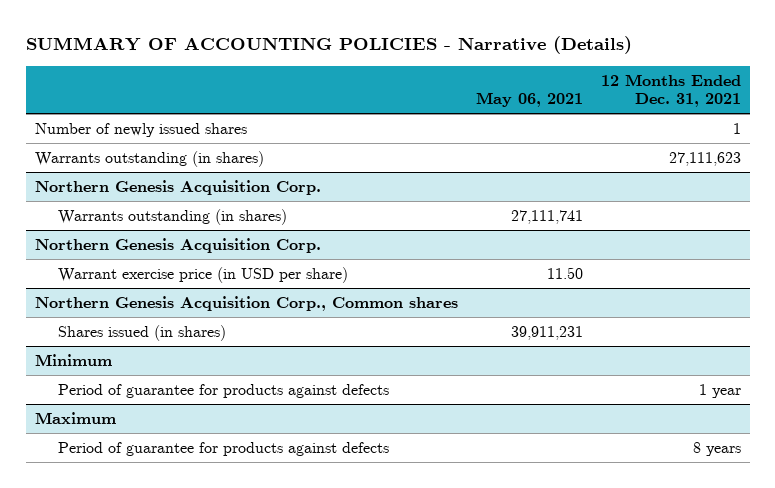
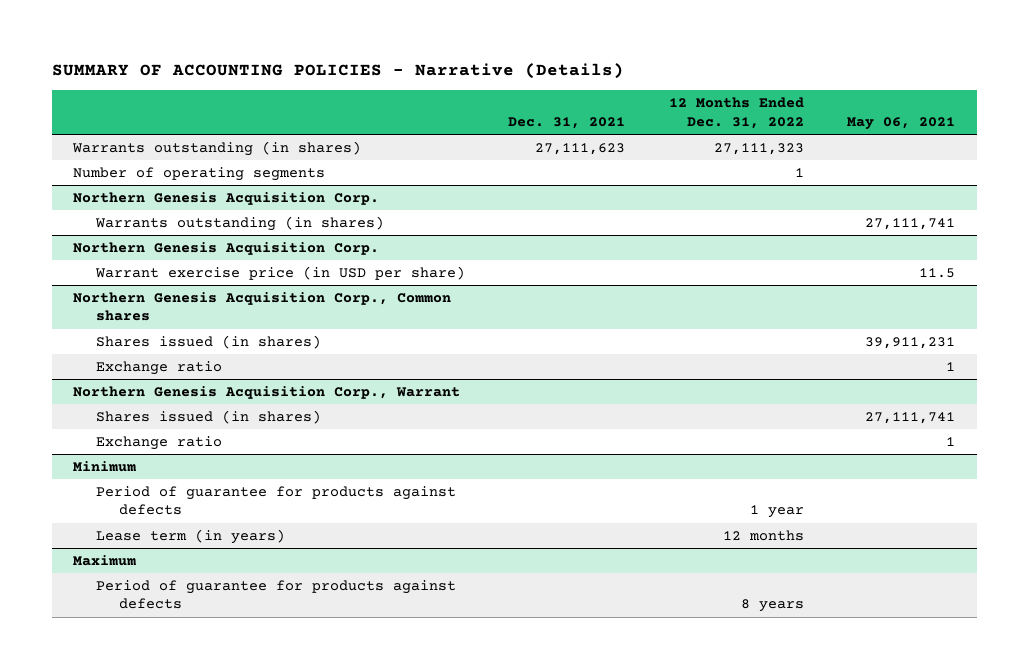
- | May 06, 2021 | 12 Months Ended Dec. 31, 2021
+ | Dec. 31, 2021 | 12 Months Ended Dec. 31, 2022 | May 06, 2021
- Number of newly issued shares | | 1
+ Number of operating segments | | 1 |
@ Northern Genesis Acquisition Corp.
- Warrant exercise price (in USD per share) | 11.50 |
+ Warrant exercise price (in USD per share) | | | 11.5
@ Northern Genesis Acquisition Corp., Common shares
+ Exchange ratio | | | 1
+ Northern Genesis Acquisition Corp., Warrant
+ Shares issued (in shares) | | | 27,111,741
+ Exchange ratio | | | 1
@ Minimum
+ Lease term (in years) | | 12 months |

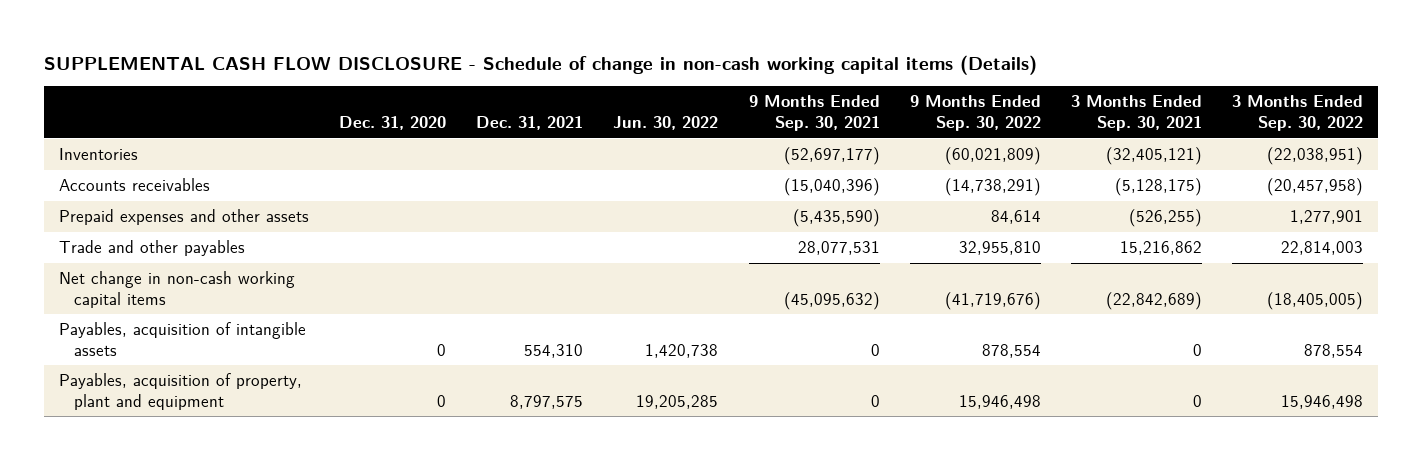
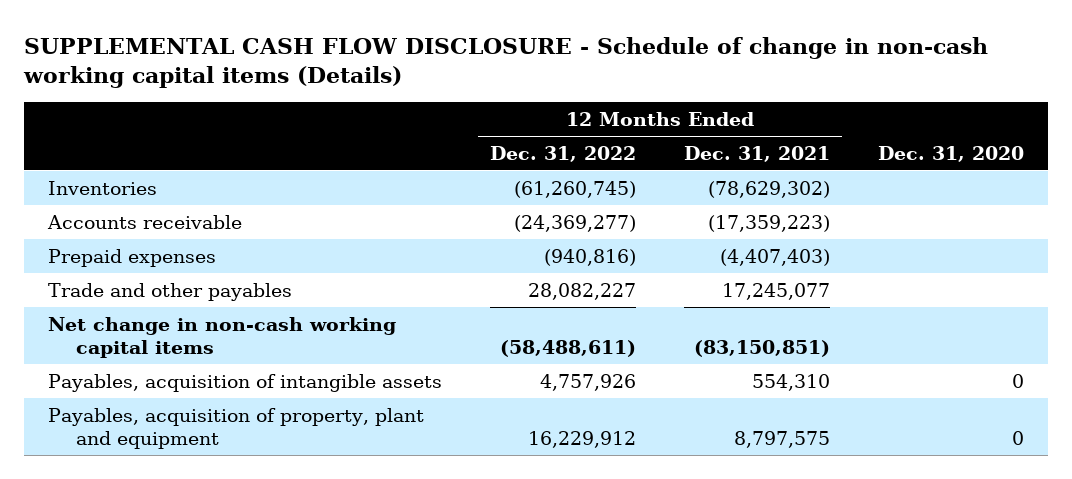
- | Dec. 31, 2020 | Dec. 31, 2021 | Jun. 30, 2022 | 9 Months Ended Sep. 30, 2021 | 9 Months Ended Sep. 30, 2022 | 3 Months Ended Sep. 30, 2021 | 3 Months Ended Sep. 30, 2022
+ | 12 Months Ended Dec. 31, 2022 | 12 Months Ended Dec. 31, 2021 | Dec. 31, 2020
- Accounts receivables | | | | (15,040,396) | (14,738,291) | (5,128,175) | (20,457,958)
- Prepaid expenses and other assets | | | | (5,435,590) | 84,614 | (526,255) | 1,277,901
+ Accounts receivable | (24,369,277) | (17,359,223) |
+ Prepaid expenses | (940,816) | (4,407,403) |

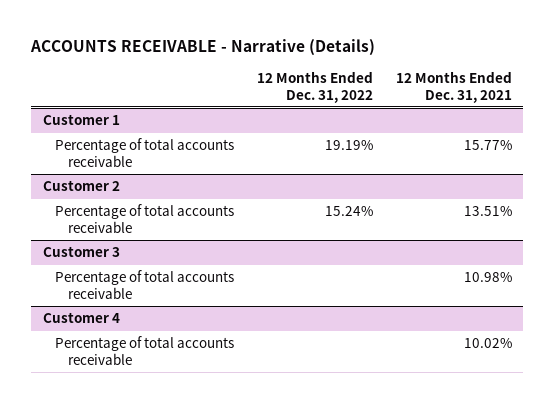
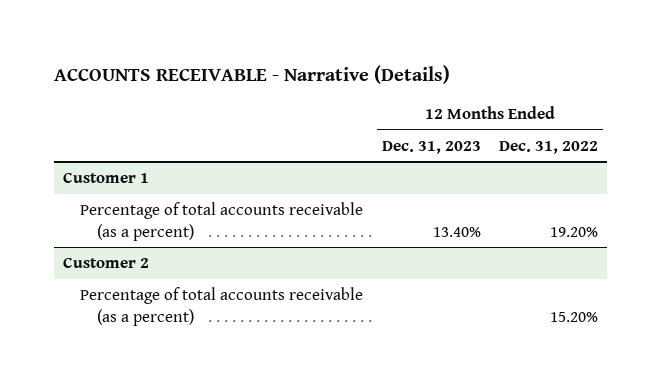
- | 12 Months Ended Dec. 31, 2022 | 12 Months Ended Dec. 31, 2021
+ | 12 Months Ended Dec. 31, 2023 | 12 Months Ended Dec. 31, 2022
@ Customer 1
- Percentage of total accounts receivable | 19.19% | 15.77%
+ Percentage of total accounts receivable (as a percent) | 13.40% | 19.20%
@ Customer 2
- Percentage of total accounts receivable | 15.24% | 13.51%
- Customer 3
- Percentage of total accounts receivable | | 10.98%
- Customer 4
- Percentage of total accounts receivable | | 10.02%
@ Customer 2
+ Percentage of total accounts receivable (as a percent) | | 15.20%

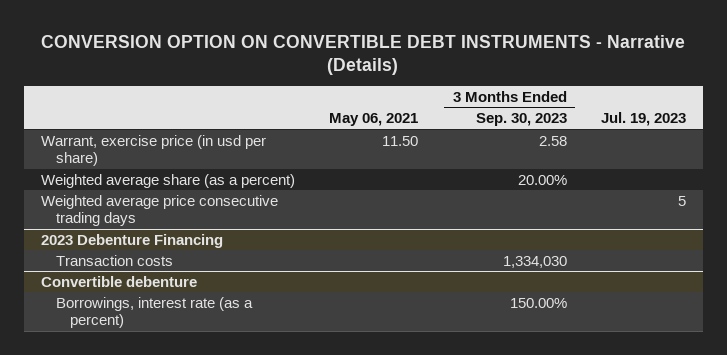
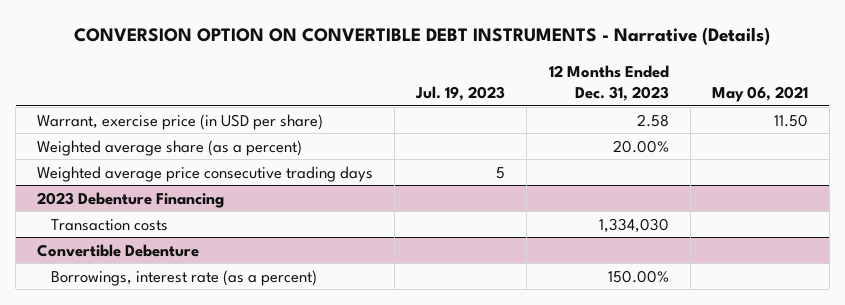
- | May 06, 2021 | 3 Months Ended Sep. 30, 2023 | Jul. 19, 2023
+ | Jul. 19, 2023 | 12 Months Ended Dec. 31, 2023 | May 06, 2021
- Warrant, exercise price (in usd per share) | 11.50 | 2.58 |
+ Warrant, exercise price (in USD per share) | | 2.58 | 11.50
- Convertible debenture
+ Convertible Debenture

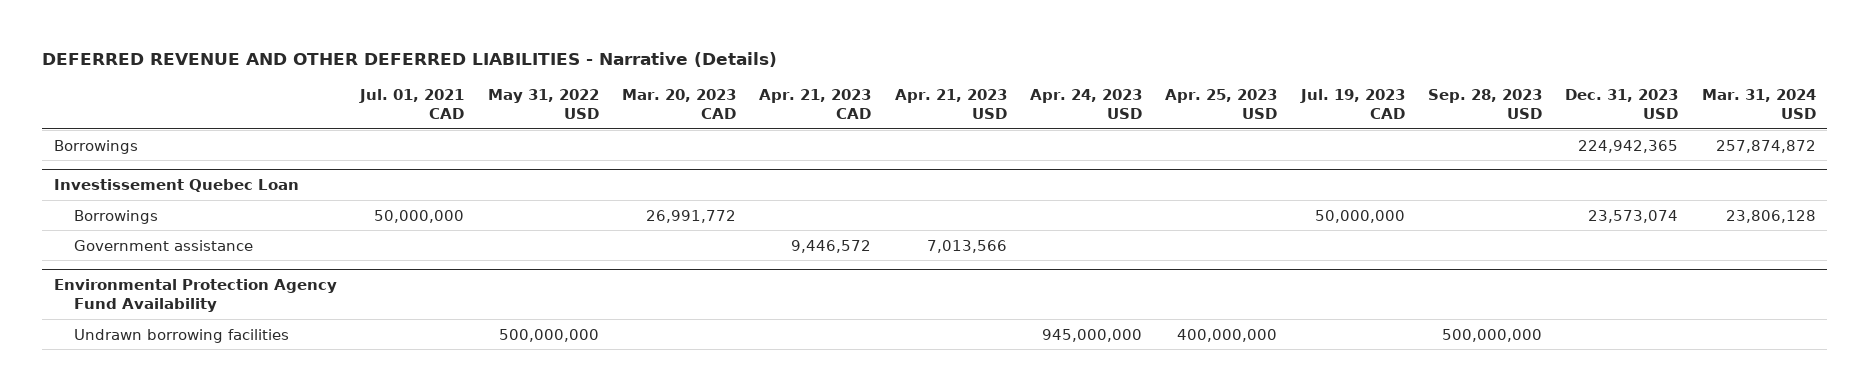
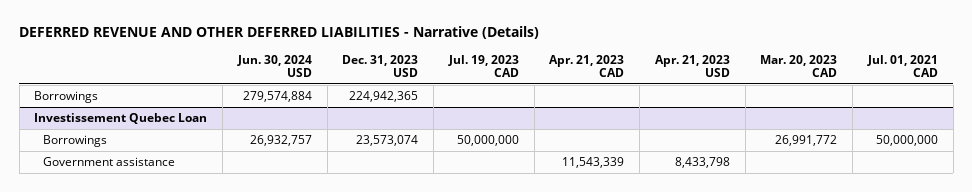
- | Jul. 01, 2021 CAD | May 31, 2022 USD | Mar. 20, 2023 CAD | Apr. 21, 2023 CAD | Apr. 21, 2023 USD | Apr. 24, 2023 USD | Apr. 25, 2023 USD | Jul. 19, 2023 CAD | Sep. 28, 2023 USD | Dec. 31, 2023 USD | Mar. 31, 2024 USD
+ | Jun. 30, 2024 USD | Dec. 31, 2023 USD | Jul. 19, 2023 CAD | Apr. 21, 2023 CAD | Apr. 21, 2023 USD | Mar. 20, 2023 CAD | Jul. 01, 2021 CAD
@ Investissement Quebec Loan
- Government assistance | | | | 9,446,572 | 7,013,566 | | | | | |
- Environmental Protection Agency Fund Availability
- Undrawn borrowing facilities | | 500,000,000 | | | | 945,000,000 | 400,000,000 | | 500,000,000 | |
@ Investissement Quebec Loan
+ Government assistance | | | | 11,543,339 | 8,433,798 | |

